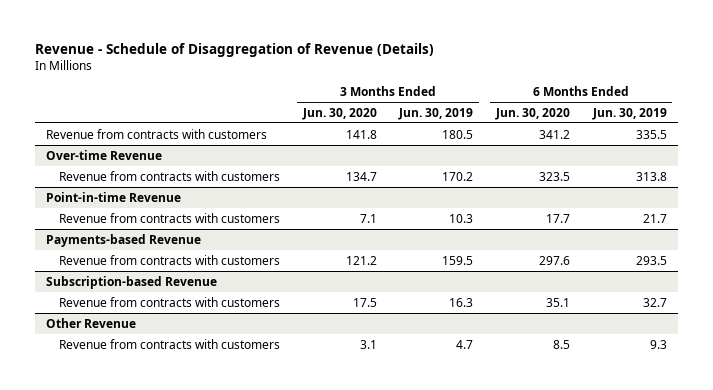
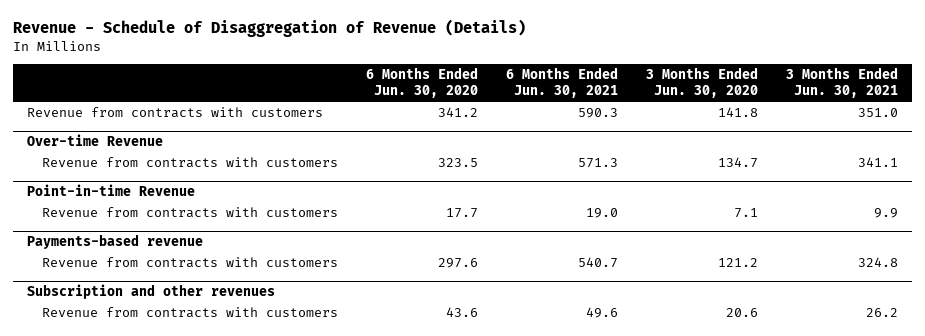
- | 3 Months Ended Jun. 30, 2020 | 3 Months Ended Jun. 30, 2019 | 6 Months Ended Jun. 30, 2020 | 6 Months Ended Jun. 30, 2019
+ | 6 Months Ended Jun. 30, 2020 | 6 Months Ended Jun. 30, 2021 | 3 Months Ended Jun. 30, 2020 | 3 Months Ended Jun. 30, 2021
- Payments-based Revenue
+ Payments-based revenue
- Subscription-based Revenue
- Revenue from contracts with customers | 17.5 | 16.3 | 35.1 | 32.7
- Other Revenue
- Revenue from contracts with customers | 3.1 | 4.7 | 8.5 | 9.3
+ Subscription and other revenues
+ Revenue from contracts with customers | 43.6 | 49.6 | 20.6 | 26.2

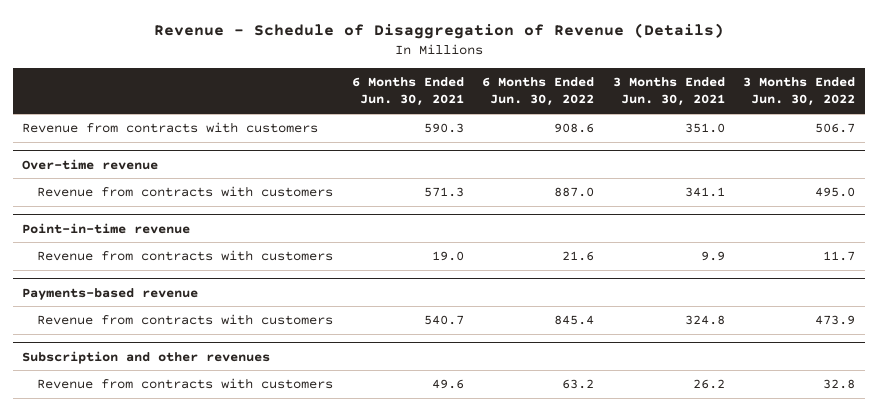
- | 6 Months Ended Jun. 30, 2020 | 6 Months Ended Jun. 30, 2021 | 3 Months Ended Jun. 30, 2020 | 3 Months Ended Jun. 30, 2021
+ | 6 Months Ended Jun. 30, 2021 | 6 Months Ended Jun. 30, 2022 | 3 Months Ended Jun. 30, 2021 | 3 Months Ended Jun. 30, 2022
- Over-time Revenue
+ Over-time revenue
- Point-in-time Revenue
+ Point-in-time revenue

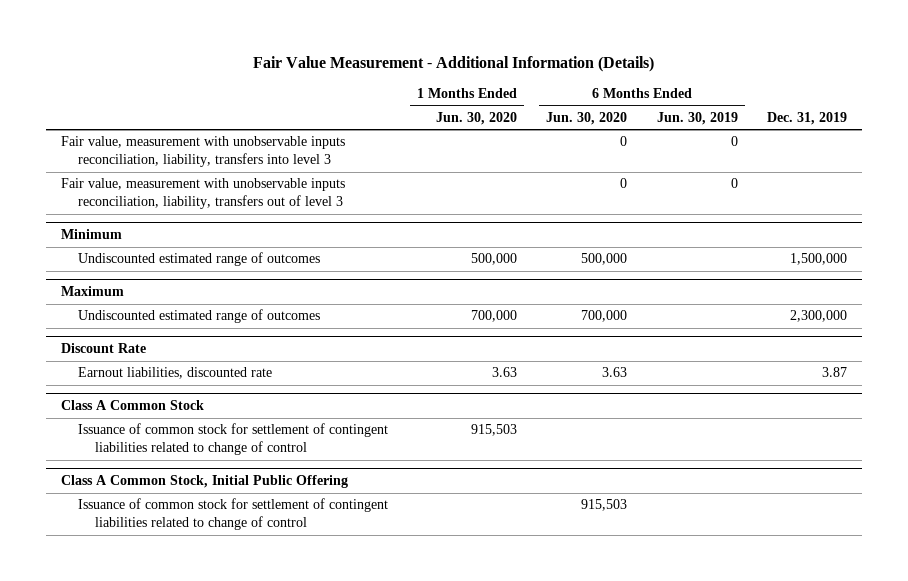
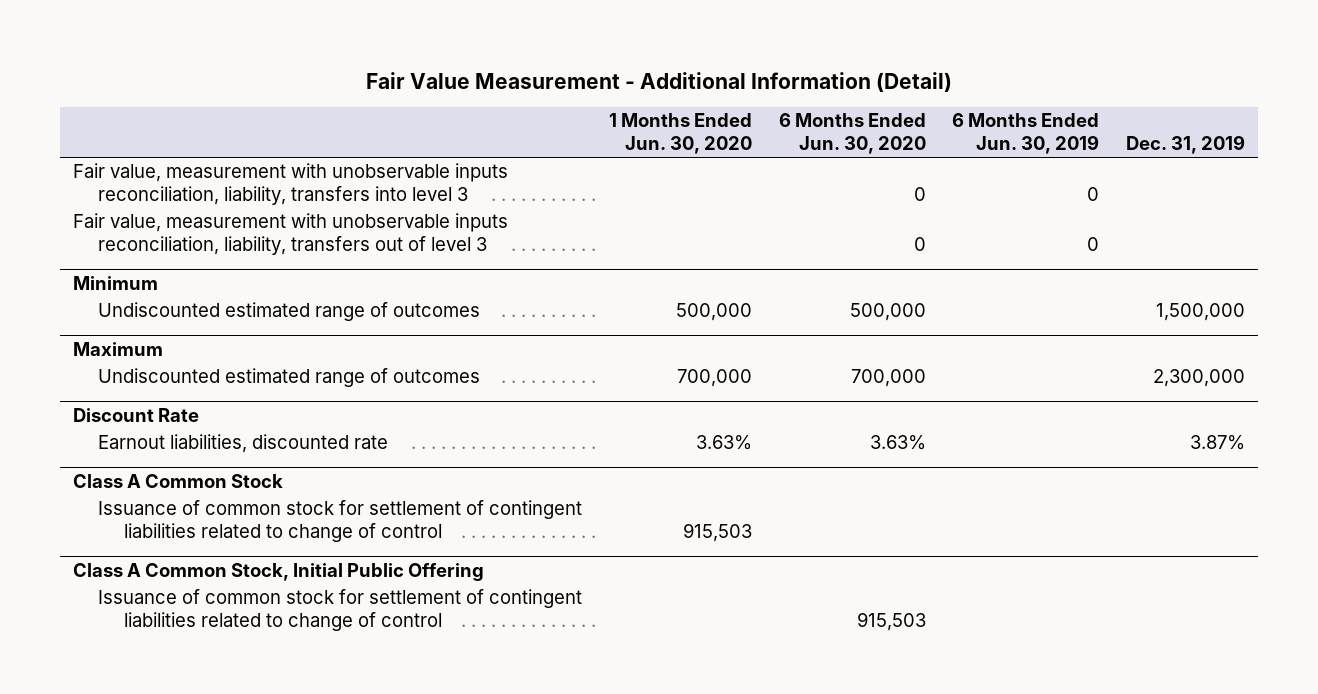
- Fair Value Measurement - Additional Information (Details)
+ Fair Value Measurement - Additional Information (Detail)
@ Discount Rate
- Earnout liabilities, discounted rate | 3.63 | 3.63 | | 3.87
+ Earnout liabilities, discounted rate | 3.63% | 3.63% | | 3.87%

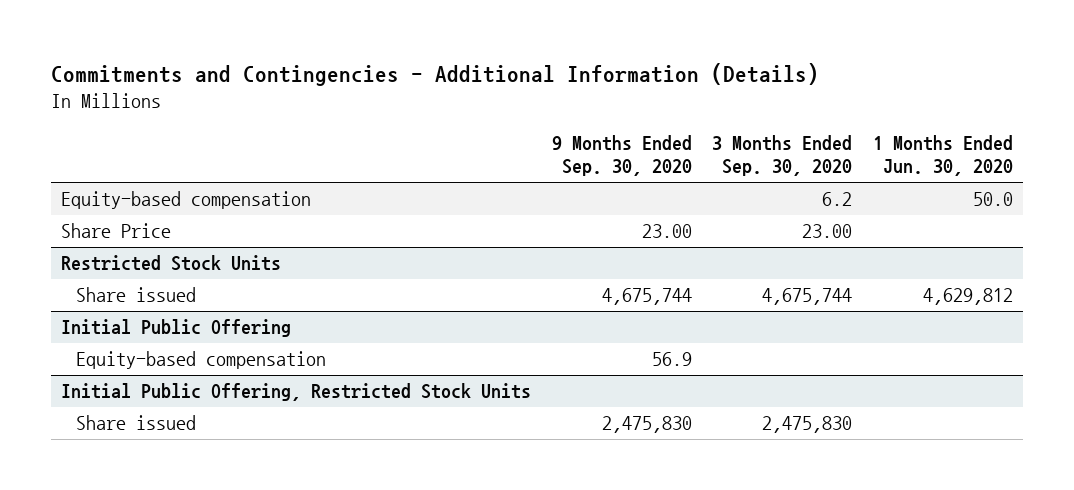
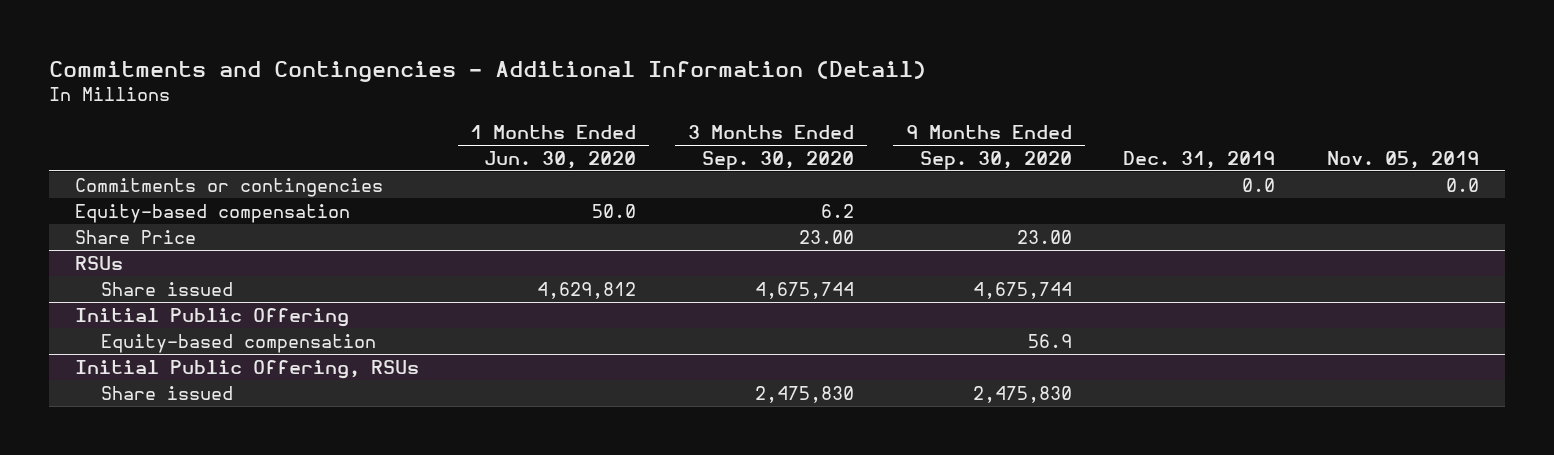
- Commitments and Contingencies - Additional Information (Details)
+ Commitments and Contingencies - Additional Information (Detail)
- | 9 Months Ended Sep. 30, 2020 | 3 Months Ended Sep. 30, 2020 | 1 Months Ended Jun. 30, 2020
+ | 1 Months Ended Jun. 30, 2020 | 3 Months Ended Sep. 30, 2020 | 9 Months Ended Sep. 30, 2020 | Dec. 31, 2019 | Nov. 05, 2019
+ Commitments or contingencies | | | | 0.0 | 0.0
- Restricted Stock Units
+ RSUs
- Initial Public Offering, Restricted Stock Units
+ Initial Public Offering, RSUs

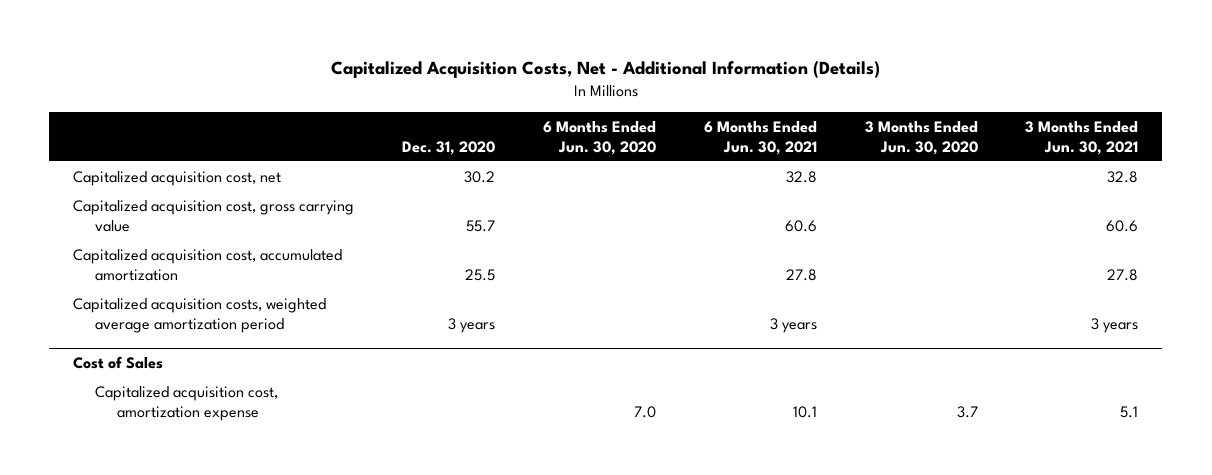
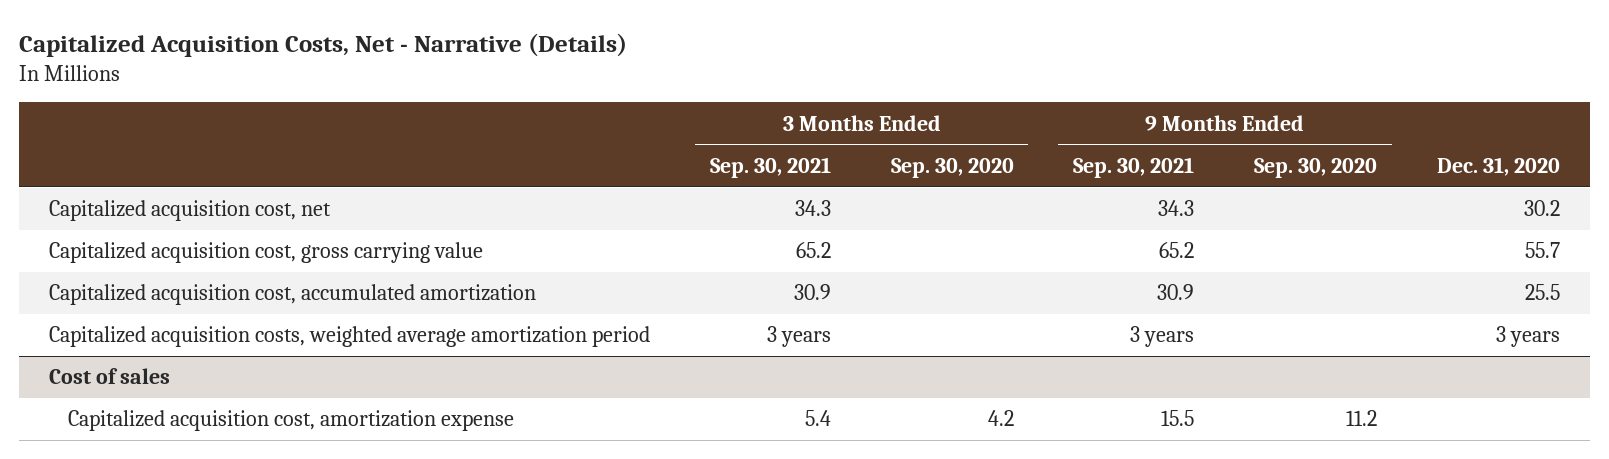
- Capitalized Acquisition Costs, Net - Additional Information (Details)
+ Capitalized Acquisition Costs, Net - Narrative (Details)
- | Dec. 31, 2020 | 6 Months Ended Jun. 30, 2020 | 6 Months Ended Jun. 30, 2021 | 3 Months Ended Jun. 30, 2020 | 3 Months Ended Jun. 30, 2021
+ | 3 Months Ended Sep. 30, 2021 | 3 Months Ended Sep. 30, 2020 | 9 Months Ended Sep. 30, 2021 | 9 Months Ended Sep. 30, 2020 | Dec. 31, 2020
- Cost of Sales
+ Cost of sales

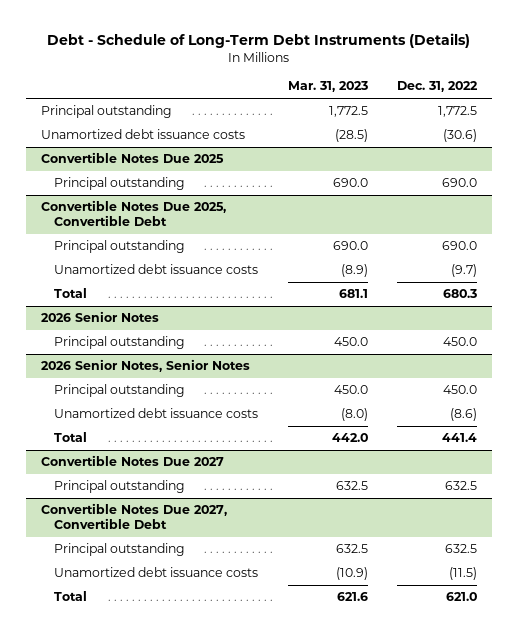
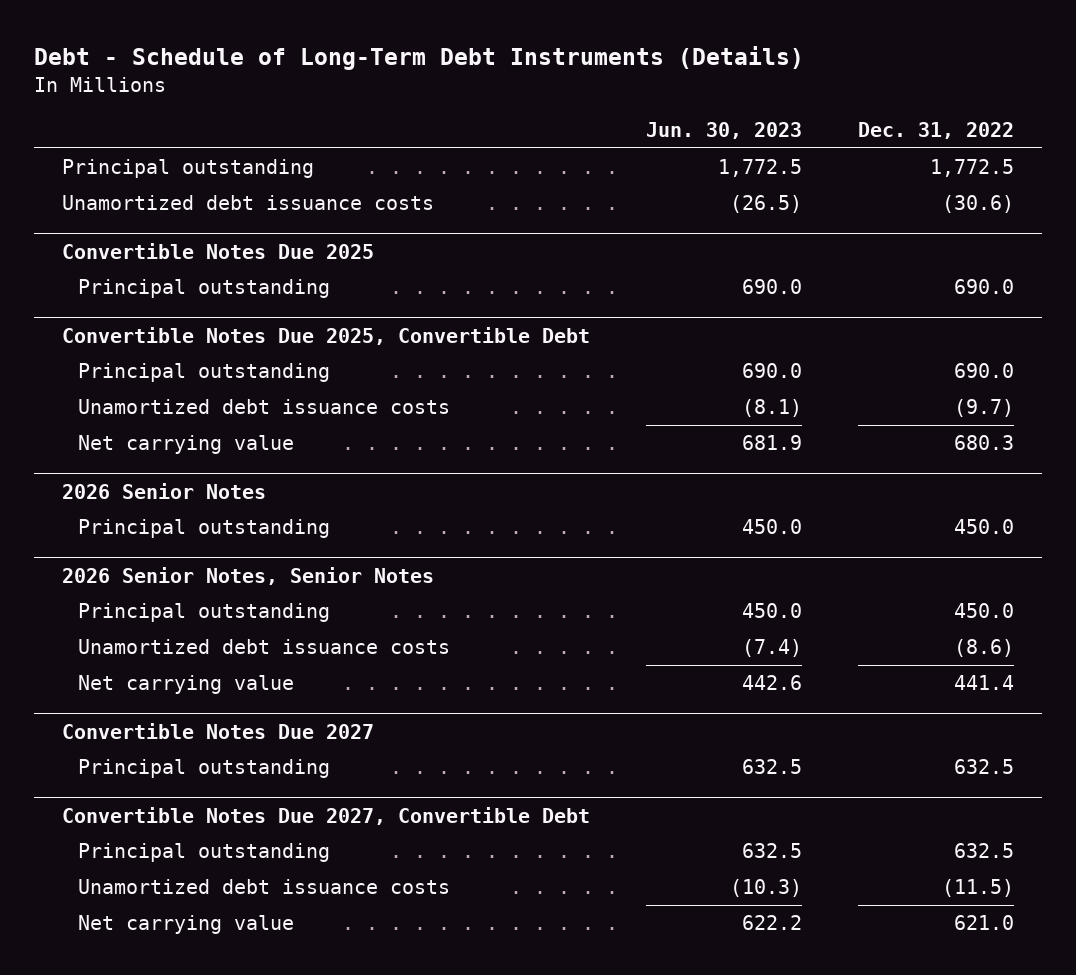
- | Mar. 31, 2023 | Dec. 31, 2022
+ | Jun. 30, 2023 | Dec. 31, 2022
@ Convertible Notes Due 2025, Convertible Debt
- Total | 681.1 | 680.3
+ Net carrying value | 681.9 | 680.3
@ 2026 Senior Notes, Senior Notes
- Total | 442.0 | 441.4
+ Net carrying value | 442.6 | 441.4
@ Convertible Notes Due 2027, Convertible Debt
- Total | 621.6 | 621.0
+ Net carrying value | 622.2 | 621.0

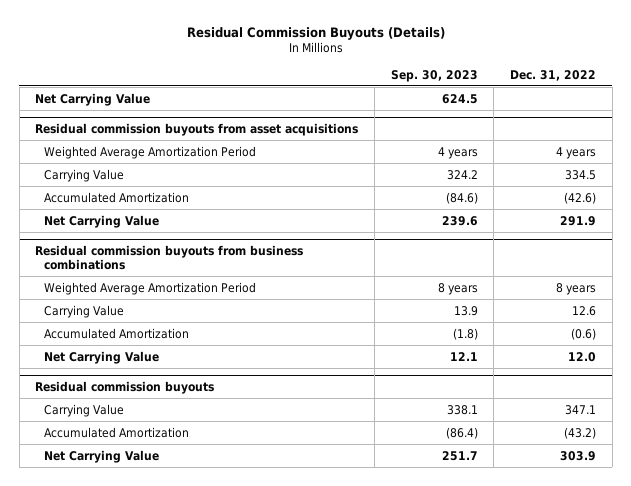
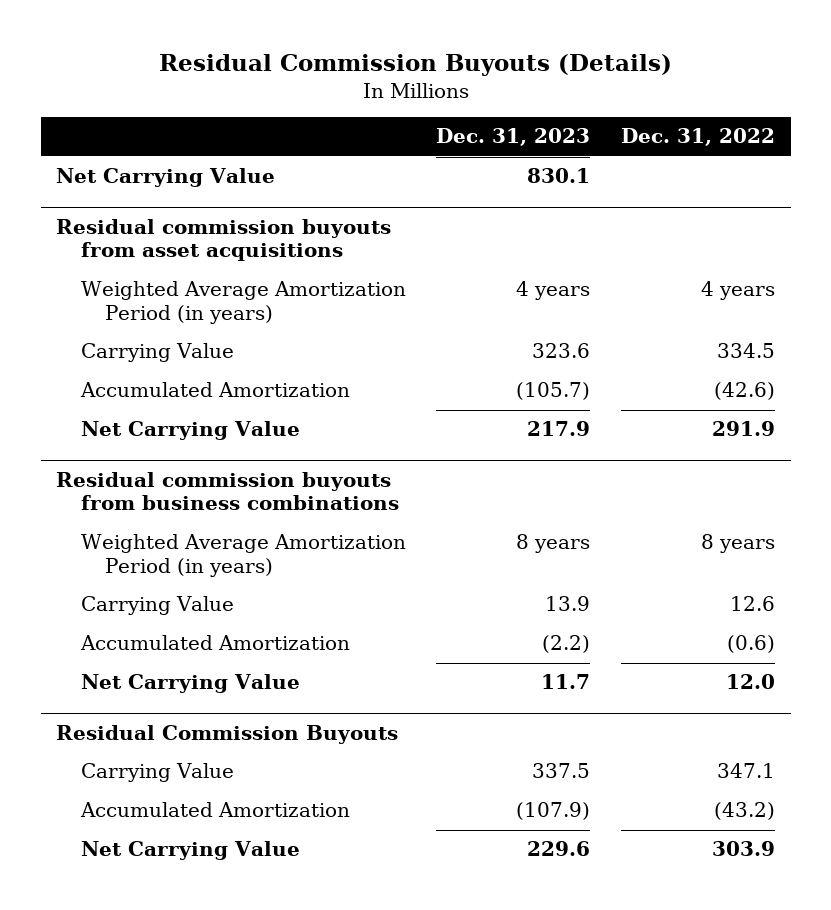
- | Sep. 30, 2023 | Dec. 31, 2022
+ | Dec. 31, 2023 | Dec. 31, 2022
@ Residual commission buyouts from asset acquisitions
- Weighted Average Amortization Period | 4 years | 4 years
+ Weighted Average Amortization Period (in years) | 4 years | 4 years
@ Residual commission buyouts from business combinations
- Weighted Average Amortization Period | 8 years | 8 years
+ Weighted Average Amortization Period (in years) | 8 years | 8 years
- Residual commission buyouts
+ Residual Commission Buyouts

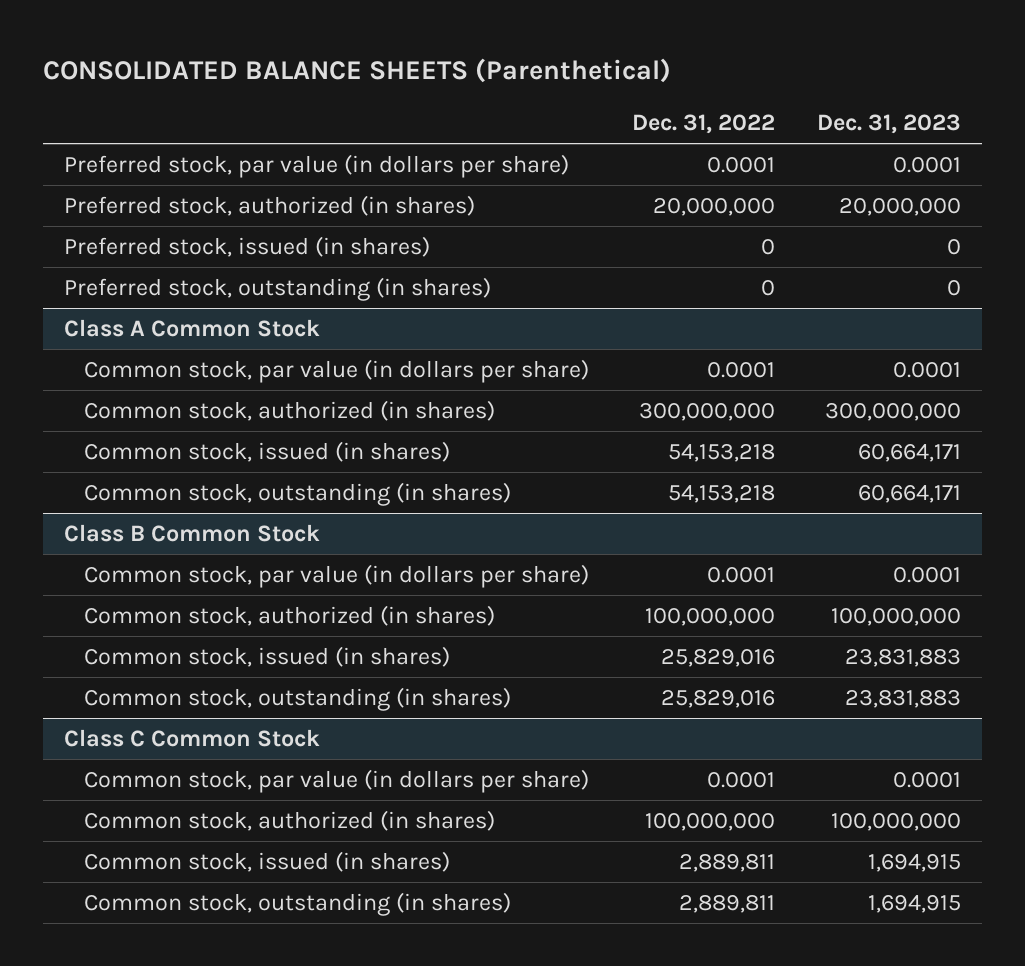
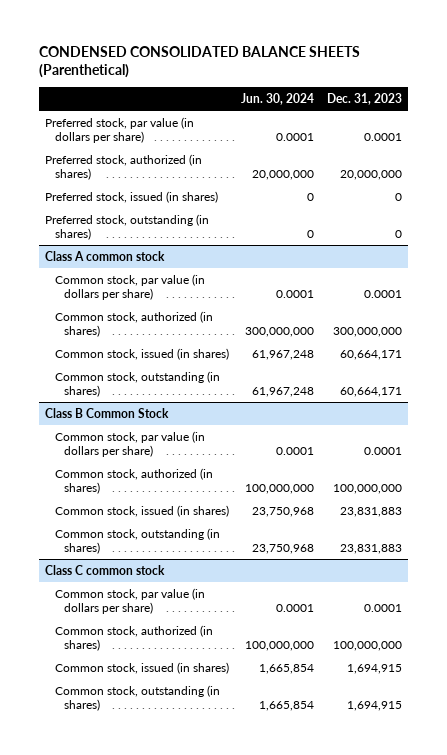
- CONSOLIDATED BALANCE SHEETS (Parenthetical)
+ CONDENSED CONSOLIDATED BALANCE SHEETS (Parenthetical)
- | Dec. 31, 2022 | Dec. 31, 2023
+ | Jun. 30, 2024 | Dec. 31, 2023
- Class A Common Stock
+ Class A common stock
- Class C Common Stock
+ Class C common stock

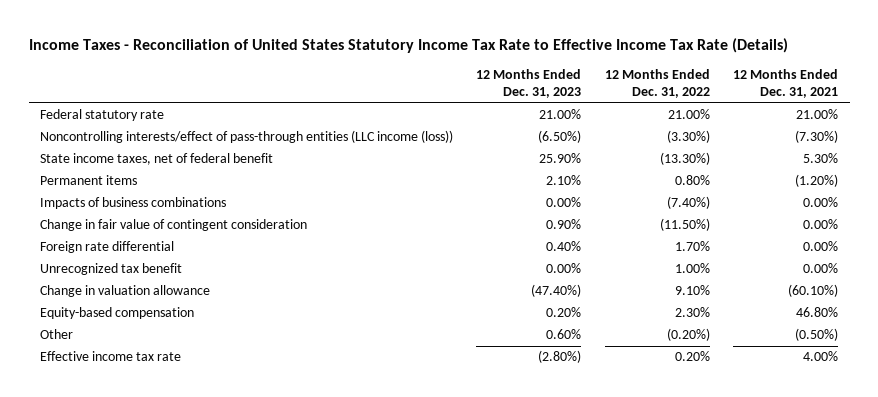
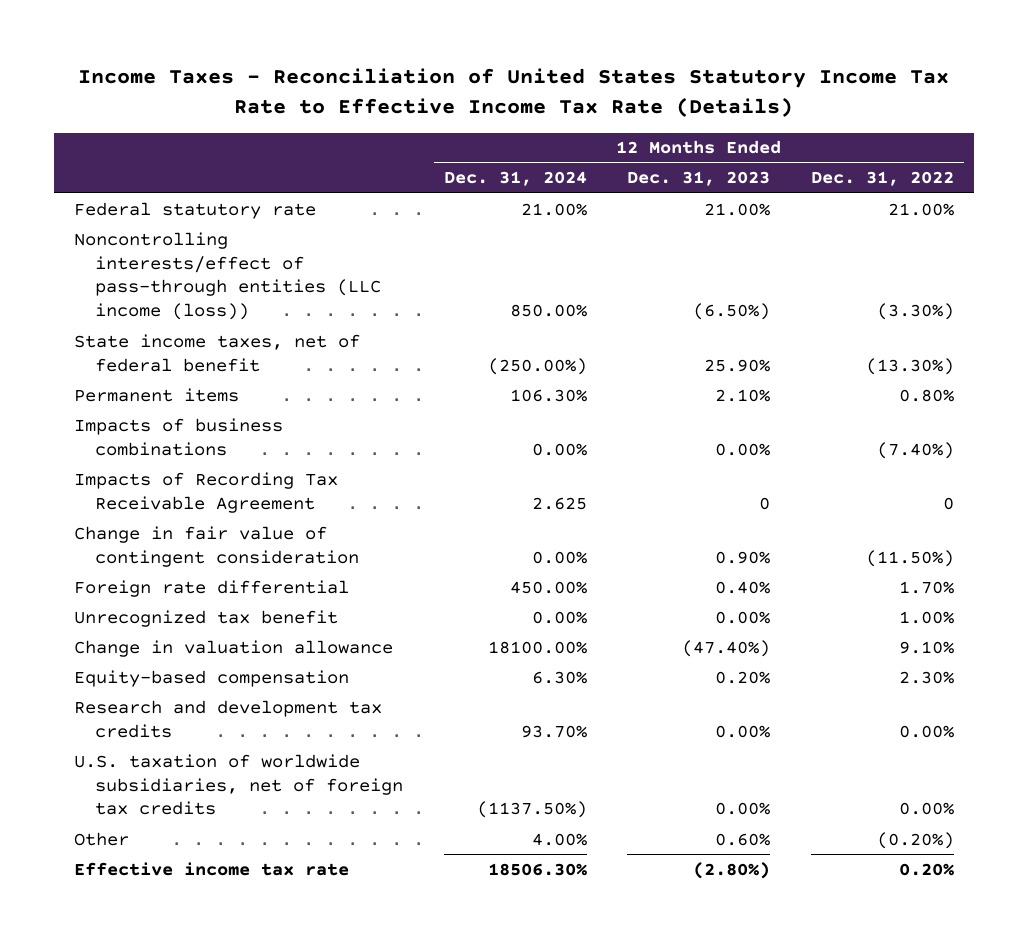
- | 12 Months Ended Dec. 31, 2023 | 12 Months Ended Dec. 31, 2022 | 12 Months Ended Dec. 31, 2021
+ | 12 Months Ended Dec. 31, 2024 | 12 Months Ended Dec. 31, 2023 | 12 Months Ended Dec. 31, 2022
+ Impacts of Recording Tax Receivable Agreement | 2.625 | 0 | 0
+ Research and development tax credits | 93.70% | 0.00% | 0.00%
+ U.S. taxation of worldwide subsidiaries, net of foreign tax credits | (1137.50%) | 0.00% | 0.00%

